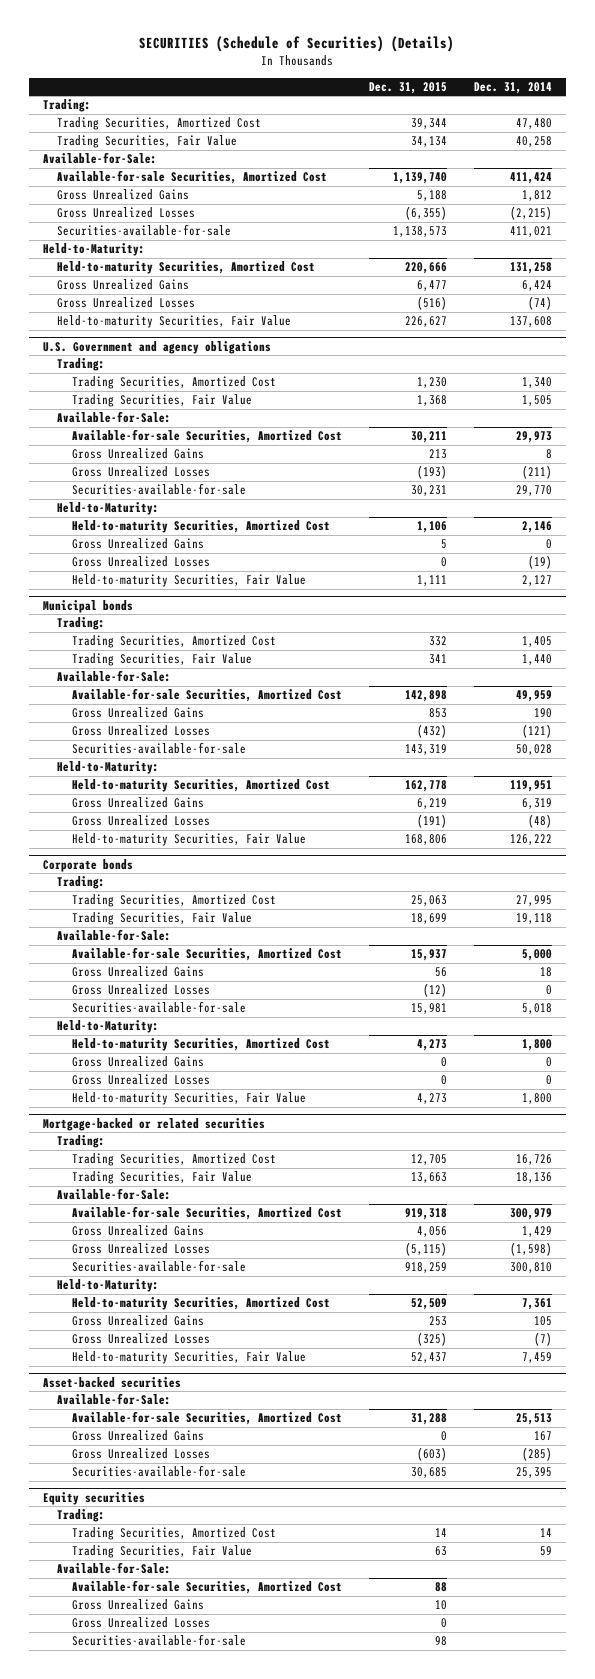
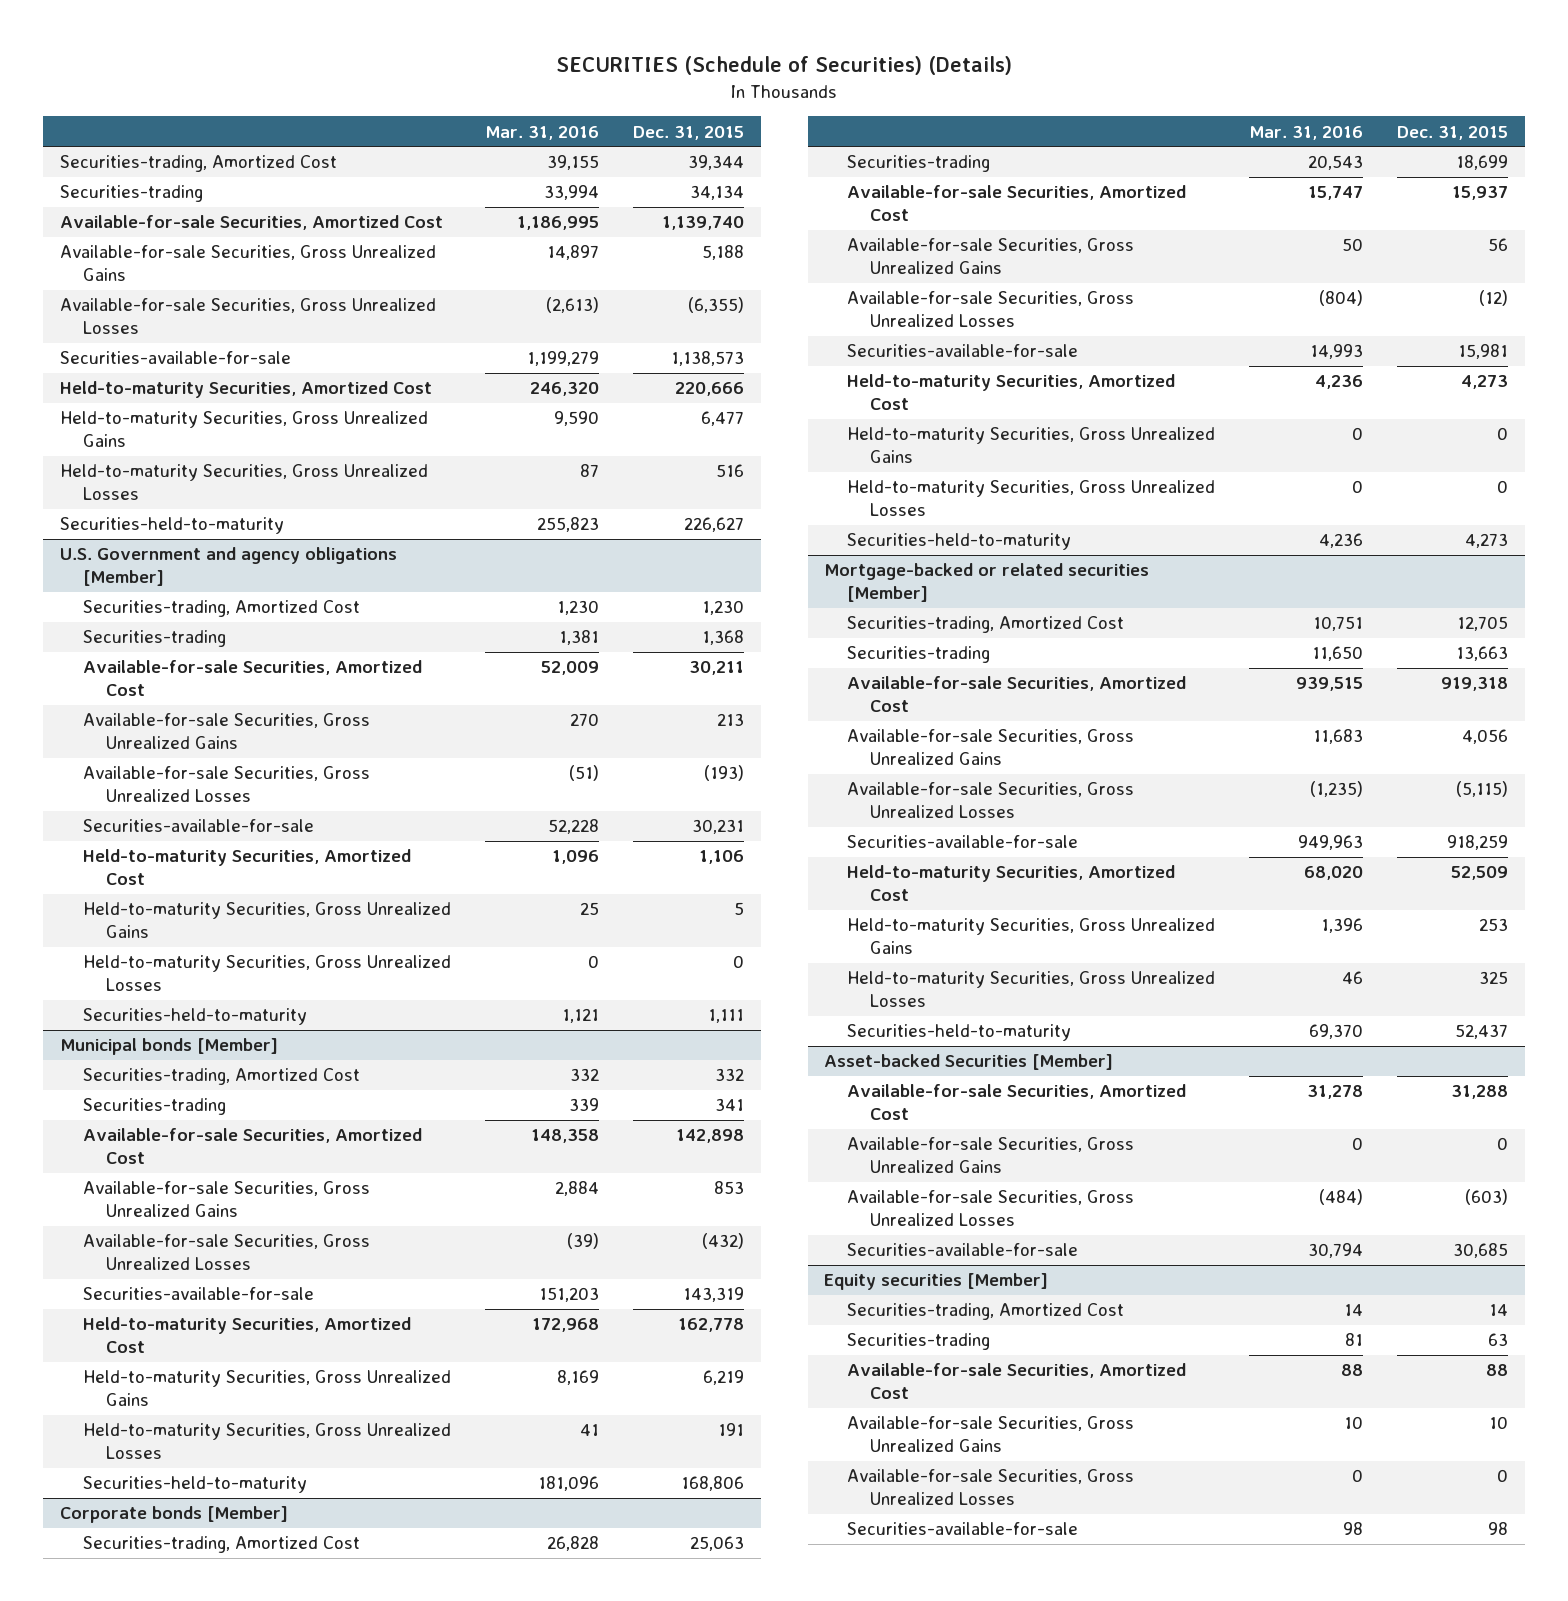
- | Dec. 31, 2015 | Dec. 31, 2014
+ | Mar. 31, 2016 | Dec. 31, 2015
- Trading:
- Trading Securities, Amortized Cost | 39,344 | 47,480
- Trading Securities, Fair Value | 34,134 | 40,258
- Available-for-Sale:
+ Securities-trading, Amortized Cost | 39,155 | 39,344
+ Securities-trading | 33,994 | 34,134
- Gross Unrealized Gains | 5,188 | 1,812
- Gross Unrealized Losses | (6,355) | (2,215)
+ Available-for-sale Securities, Gross Unrealized Gains | 14,897 | 5,188
+ Available-for-sale Securities, Gross Unrealized Losses | (2,613) | (6,355)
- Held-to-Maturity:
- Gross Unrealized Gains | 6,477 | 6,424
- Gross Unrealized Losses | (516) | (74)
- Held-to-maturity Securities, Fair Value | 226,627 | 137,608
- U.S. Government and agency obligations
- Trading:
- Trading Securities, Amortized Cost | 1,230 | 1,340
- Trading Securities, Fair Value | 1,368 | 1,505
- Available-for-Sale:
+ Held-to-maturity Securities, Gross Unrealized Gains | 9,590 | 6,477
+ Held-to-maturity Securities, Gross Unrealized Losses | 87 | 516
+ Securities-held-to-maturity | 255,823 | 226,627
+ U.S. Government and agency obligations [Member]
+ Securities-trading, Amortized Cost | 1,230 | 1,230
+ Securities-trading | 1,381 | 1,368
- Gross Unrealized Gains | 213 | 8
- Gross Unrealized Losses | (193) | (211)
+ Available-for-sale Securities, Gross Unrealized Gains | 270 | 213
+ Available-for-sale Securities, Gross Unrealized Losses | (51) | (193)
- Held-to-Maturity:
- Gross Unrealized Gains | 5 | 0
- Gross Unrealized Losses | 0 | (19)
- Held-to-maturity Securities, Fair Value | 1,111 | 2,127
- Municipal bonds
- Trading:
- Trading Securities, Amortized Cost | 332 | 1,405
- Trading Securities, Fair Value | 341 | 1,440
- Available-for-Sale:
+ Held-to-maturity Securities, Gross Unrealized Gains | 25 | 5
+ Held-to-maturity Securities, Gross Unrealized Losses | 0 | 0
+ Securities-held-to-maturity | 1,121 | 1,111
+ Municipal bonds [Member]
+ Securities-trading, Amortized Cost | 332 | 332
+ Securities-trading | 339 | 341
- Gross Unrealized Gains | 853 | 190
- Gross Unrealized Losses | (432) | (121)
+ Available-for-sale Securities, Gross Unrealized Gains | 2,884 | 853
+ Available-for-sale Securities, Gross Unrealized Losses | (39) | (432)
- Held-to-Maturity:
- Gross Unrealized Gains | 6,219 | 6,319
- Gross Unrealized Losses | (191) | (48)
- Held-to-maturity Securities, Fair Value | 168,806 | 126,222
- Corporate bonds
- Trading:
- Trading Securities, Amortized Cost | 25,063 | 27,995
- Trading Securities, Fair Value | 18,699 | 19,118
- Available-for-Sale:
+ Held-to-maturity Securities, Gross Unrealized Gains | 8,169 | 6,219
+ Held-to-maturity Securities, Gross Unrealized Losses | 41 | 191
+ Securities-held-to-maturity | 181,096 | 168,806
+ Corporate bonds [Member]
+ Securities-trading, Amortized Cost | 26,828 | 25,063
+ Securities-trading | 20,543 | 18,699
- Gross Unrealized Gains | 56 | 18
- Gross Unrealized Losses | (12) | 0
+ Available-for-sale Securities, Gross Unrealized Gains | 50 | 56
+ Available-for-sale Securities, Gross Unrealized Losses | (804) | (12)
- Held-to-Maturity:
- Gross Unrealized Gains | 0 | 0
- Gross Unrealized Losses | 0 | 0
- Held-to-maturity Securities, Fair Value | 4,273 | 1,800
- Mortgage-backed or related securities
- Trading:
- Trading Securities, Amortized Cost | 12,705 | 16,726
- Trading Securities, Fair Value | 13,663 | 18,136
- Available-for-Sale:
+ Held-to-maturity Securities, Gross Unrealized Gains | 0 | 0
+ Held-to-maturity Securities, Gross Unrealized Losses | 0 | 0
+ Securities-held-to-maturity | 4,236 | 4,273
+ Mortgage-backed or related securities [Member]
+ Securities-trading, Amortized Cost | 10,751 | 12,705
+ Securities-trading | 11,650 | 13,663
- Gross Unrealized Gains | 4,056 | 1,429
- Gross Unrealized Losses | (5,115) | (1,598)
+ Available-for-sale Securities, Gross Unrealized Gains | 11,683 | 4,056
+ Available-for-sale Securities, Gross Unrealized Losses | (1,235) | (5,115)
- Held-to-Maturity:
- Gross Unrealized Gains | 253 | 105
- Gross Unrealized Losses | (325) | (7)
- Held-to-maturity Securities, Fair Value | 52,437 | 7,459
- Asset-backed securities
- Available-for-Sale:
+ Held-to-maturity Securities, Gross Unrealized Gains | 1,396 | 253
+ Held-to-maturity Securities, Gross Unrealized Losses | 46 | 325
+ Securities-held-to-maturity | 69,370 | 52,437
+ Asset-backed Securities [Member]
- Gross Unrealized Gains | 0 | 167
- Gross Unrealized Losses | (603) | (285)
+ Available-for-sale Securities, Gross Unrealized Gains | 0 | 0
+ Available-for-sale Securities, Gross Unrealized Losses | (484) | (603)
- Equity securities
- Trading:
- Trading Securities, Amortized Cost | 14 | 14
- Trading Securities, Fair Value | 63 | 59
- Available-for-Sale:
+ Equity securities [Member]
+ Securities-trading, Amortized Cost | 14 | 14
+ Securities-trading | 81 | 63
- Gross Unrealized Gains | 10 |
- Gross Unrealized Losses | 0 |
+ Available-for-sale Securities, Gross Unrealized Gains | 10 | 10
+ Available-for-sale Securities, Gross Unrealized Losses | 0 | 0

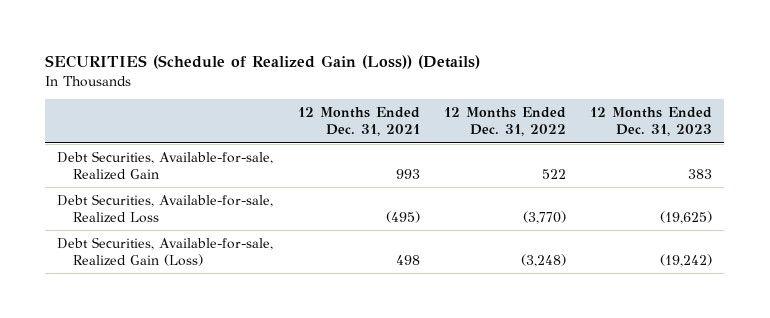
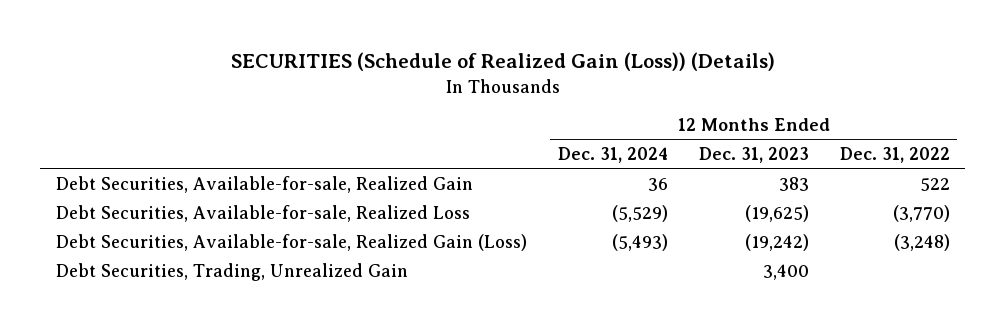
- | 12 Months Ended Dec. 31, 2021 | 12 Months Ended Dec. 31, 2022 | 12 Months Ended Dec. 31, 2023
+ | 12 Months Ended Dec. 31, 2024 | 12 Months Ended Dec. 31, 2023 | 12 Months Ended Dec. 31, 2022
+ Debt Securities, Trading, Unrealized Gain | | 3,400 |

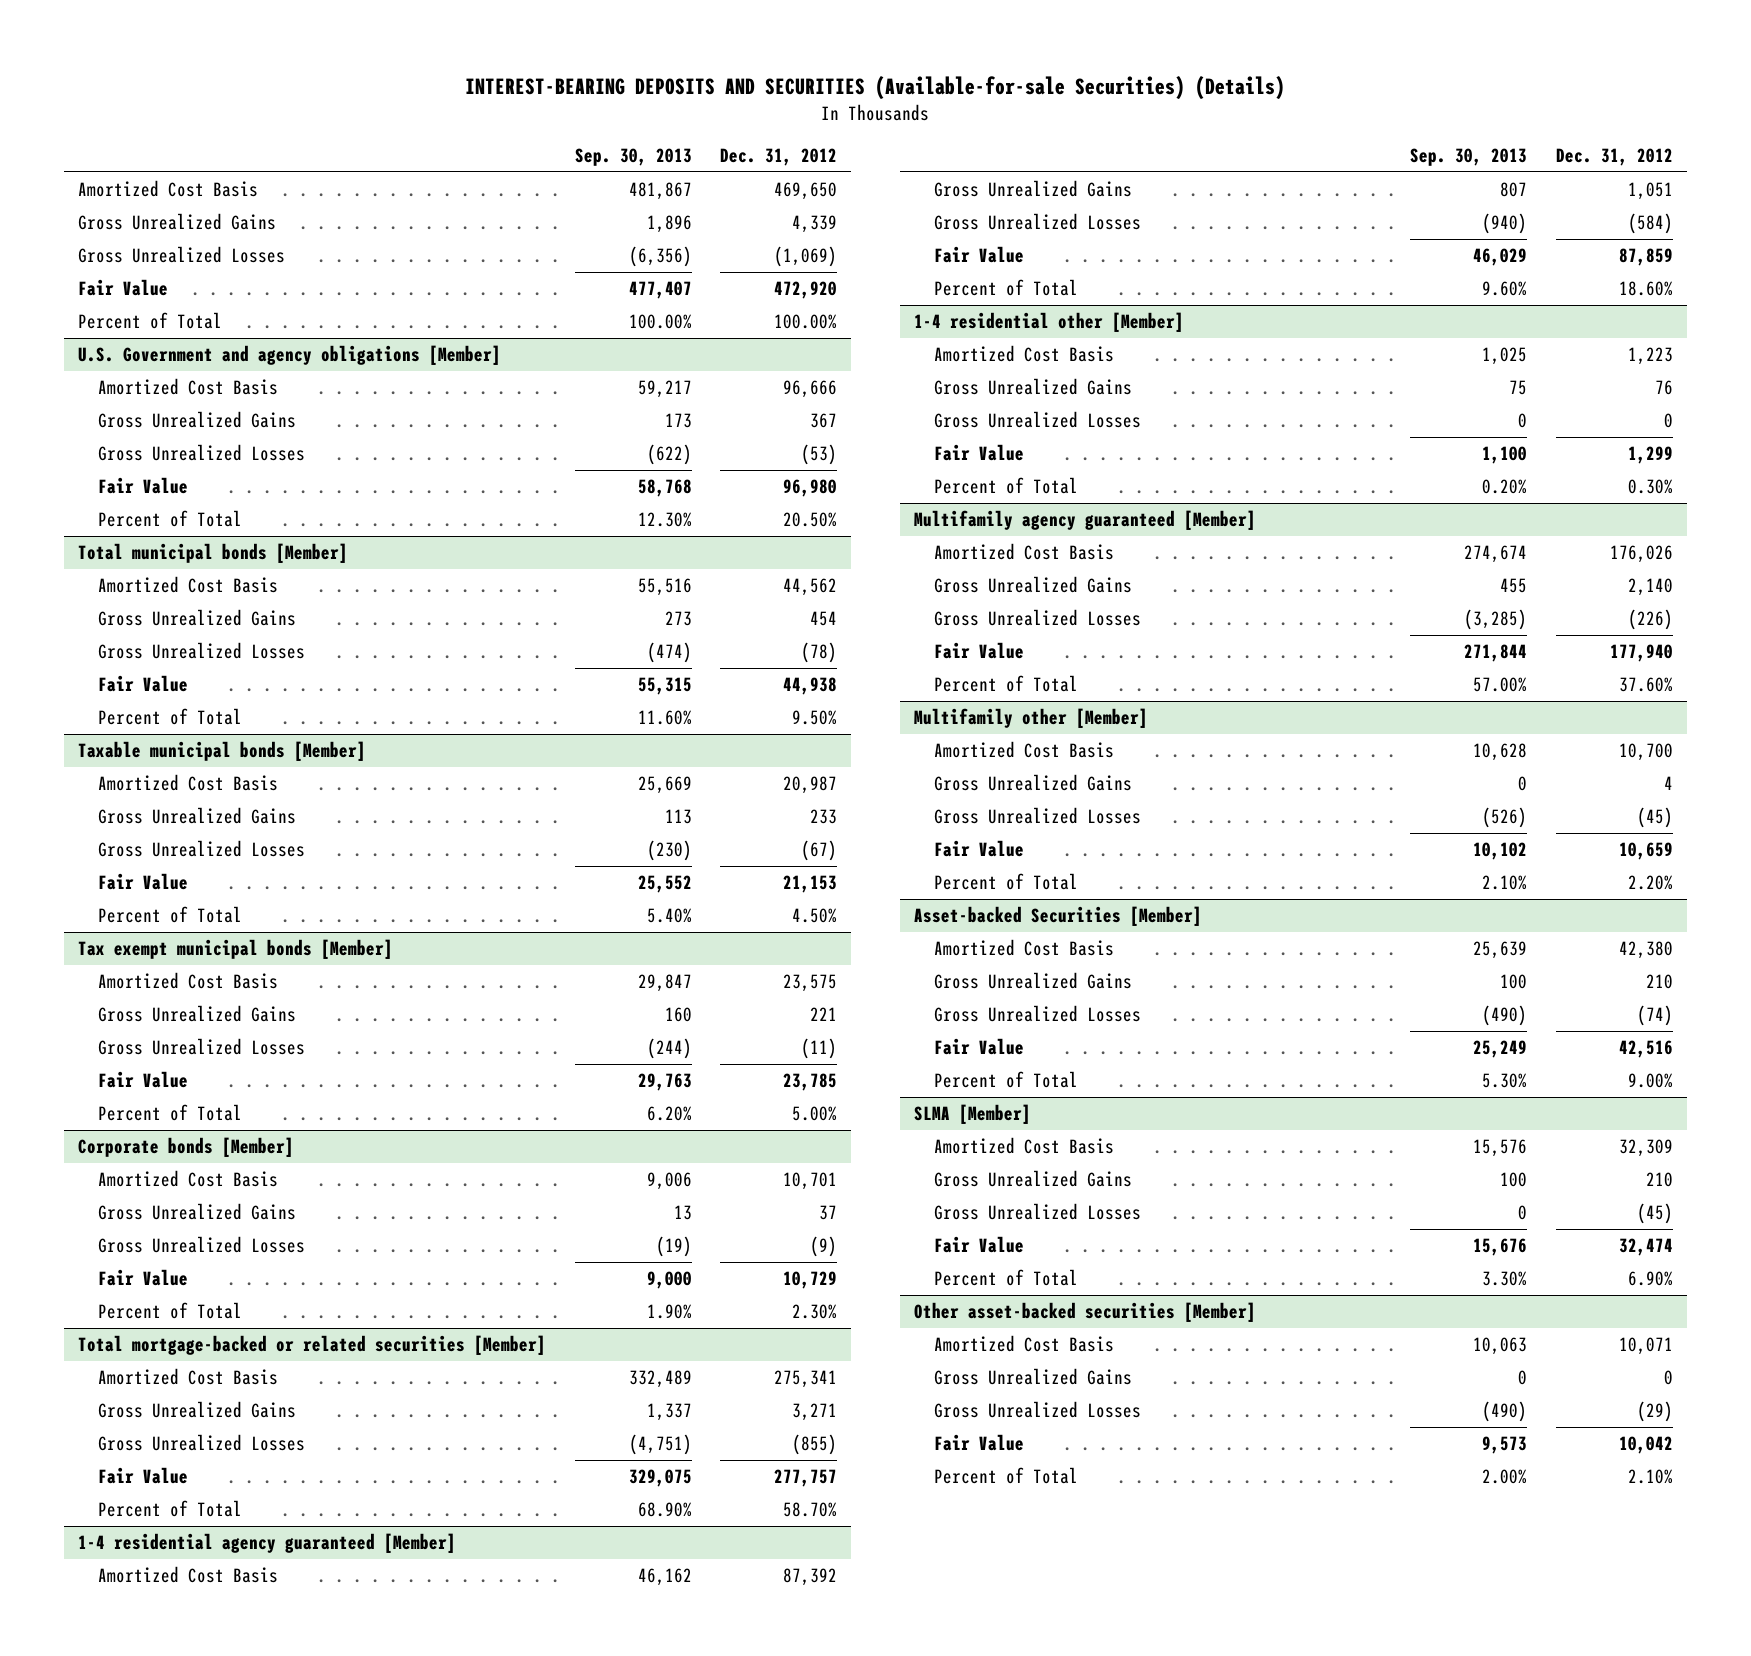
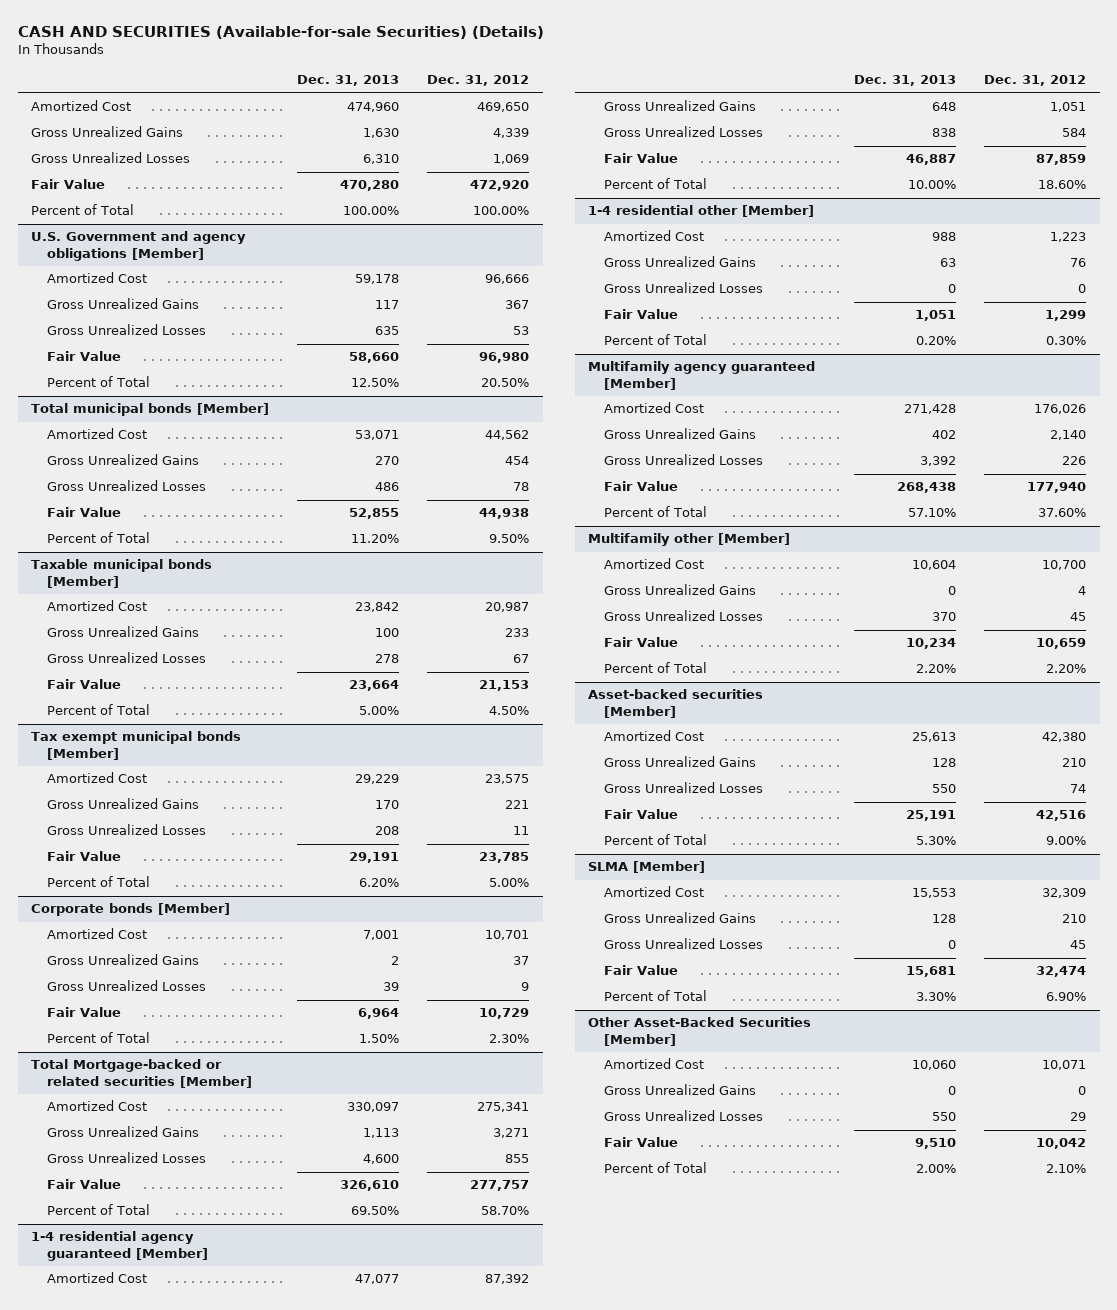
- INTEREST-BEARING DEPOSITS AND SECURITIES (Available-for-sale Securities) (Details)
+ CASH AND SECURITIES (Available-for-sale Securities) (Details)
- | Sep. 30, 2013 | Dec. 31, 2012
+ | Dec. 31, 2013 | Dec. 31, 2012
- Amortized Cost Basis | 481,867 | 469,650
+ Amortized Cost | 474,960 | 469,650
- Gross Unrealized Losses | (6,356) | (1,069)
+ Gross Unrealized Losses | 6,310 | 1,069
@ U.S. Government and agency obligations [Member]
- Amortized Cost Basis | 59,217 | 96,666
+ Amortized Cost | 59,178 | 96,666
- Gross Unrealized Losses | (622) | (53)
+ Gross Unrealized Losses | 635 | 53
@ Total municipal bonds [Member]
- Amortized Cost Basis | 55,516 | 44,562
+ Amortized Cost | 53,071 | 44,562
- Gross Unrealized Losses | (474) | (78)
+ Gross Unrealized Losses | 486 | 78
@ Taxable municipal bonds [Member]
- Amortized Cost Basis | 25,669 | 20,987
+ Amortized Cost | 23,842 | 20,987
- Gross Unrealized Losses | (230) | (67)
+ Gross Unrealized Losses | 278 | 67
@ Tax exempt municipal bonds [Member]
- Amortized Cost Basis | 29,847 | 23,575
+ Amortized Cost | 29,229 | 23,575
- Gross Unrealized Losses | (244) | (11)
+ Gross Unrealized Losses | 208 | 11
@ Corporate bonds [Member]
- Amortized Cost Basis | 9,006 | 10,701
+ Amortized Cost | 7,001 | 10,701
- Gross Unrealized Losses | (19) | (9)
+ Gross Unrealized Losses | 39 | 9
- Total mortgage-backed or related securities [Member]
- Amortized Cost Basis | 332,489 | 275,341
+ Total Mortgage-backed or related securities [Member]
+ Amortized Cost | 330,097 | 275,341
- Gross Unrealized Losses | (4,751) | (855)
+ Gross Unrealized Losses | 4,600 | 855
@ 1-4 residential agency guaranteed [Member]
- Amortized Cost Basis | 46,162 | 87,392
+ Amortized Cost | 47,077 | 87,392
- Gross Unrealized Losses | (940) | (584)
+ Gross Unrealized Losses | 838 | 584
@ 1-4 residential other [Member]
- Amortized Cost Basis | 1,025 | 1,223
+ Amortized Cost | 988 | 1,223
@ Multifamily agency guaranteed [Member]
- Amortized Cost Basis | 274,674 | 176,026
+ Amortized Cost | 271,428 | 176,026
- Gross Unrealized Losses | (3,285) | (226)
+ Gross Unrealized Losses | 3,392 | 226
@ Multifamily other [Member]
- Amortized Cost Basis | 10,628 | 10,700
+ Amortized Cost | 10,604 | 10,700
- Gross Unrealized Losses | (526) | (45)
+ Gross Unrealized Losses | 370 | 45
- Asset-backed Securities [Member]
- Amortized Cost Basis | 25,639 | 42,380
+ Asset-backed securities [Member]
+ Amortized Cost | 25,613 | 42,380
- Gross Unrealized Losses | (490) | (74)
+ Gross Unrealized Losses | 550 | 74
@ SLMA [Member]
- Amortized Cost Basis | 15,576 | 32,309
+ Amortized Cost | 15,553 | 32,309
- Gross Unrealized Losses | 0 | (45)
+ Gross Unrealized Losses | 0 | 45
- Other asset-backed securities [Member]
- Amortized Cost Basis | 10,063 | 10,071
+ Other Asset-Backed Securities [Member]
+ Amortized Cost | 10,060 | 10,071
- Gross Unrealized Losses | (490) | (29)
+ Gross Unrealized Losses | 550 | 29

